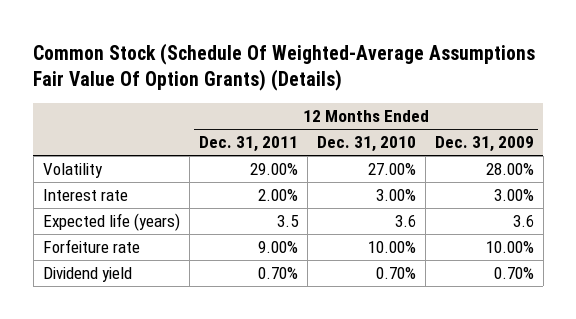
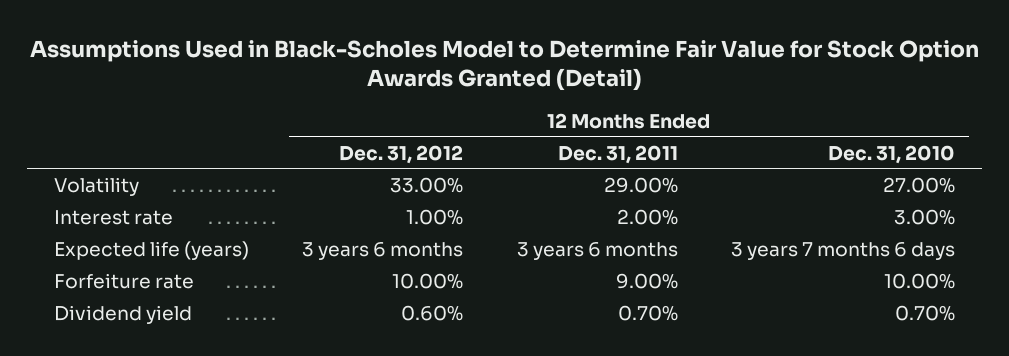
- Common Stock (Schedule Of Weighted-Average Assumptions Fair Value Of Option Grants) (Details)
+ Assumptions Used in Black-Scholes Model to Determine Fair Value for Stock Option Awards Granted (Detail)
- | 12 Months Ended Dec. 31, 2011 | 12 Months Ended Dec. 31, 2010 | 12 Months Ended Dec. 31, 2009
+ | 12 Months Ended Dec. 31, 2012 | 12 Months Ended Dec. 31, 2011 | 12 Months Ended Dec. 31, 2010
- Expected life (years) | 3.5 | 3.6 | 3.6
+ Expected life (years) | 3 years 6 months | 3 years 6 months | 3 years 7 months 6 days

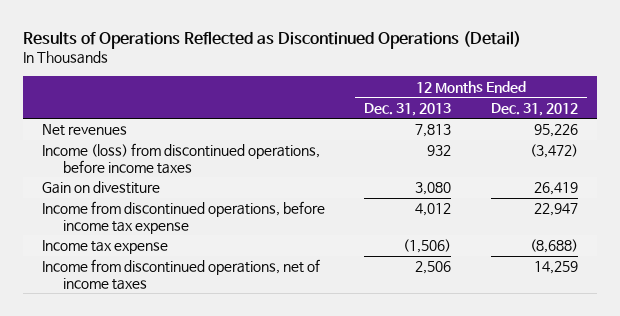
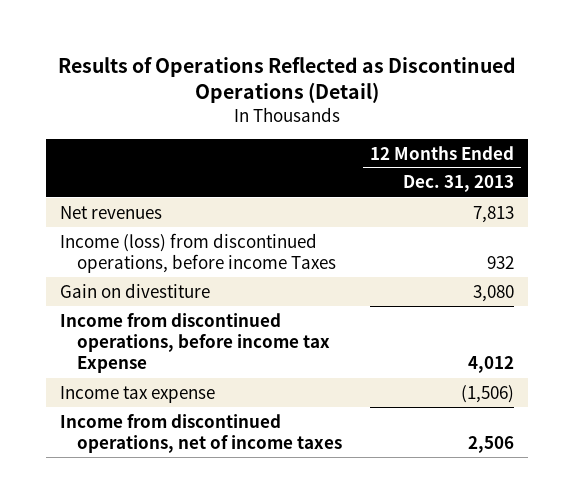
- | 12 Months Ended Dec. 31, 2013 | 12 Months Ended Dec. 31, 2012
+ | 12 Months Ended Dec. 31, 2013
- Income (loss) from discontinued operations, before income taxes | 932 | (3,472)
+ Income (loss) from discontinued operations, before income Taxes | 932
- Income from discontinued operations, before income tax expense | 4,012 | 22,947
+ Income from discontinued operations, before income tax Expense | 4,012

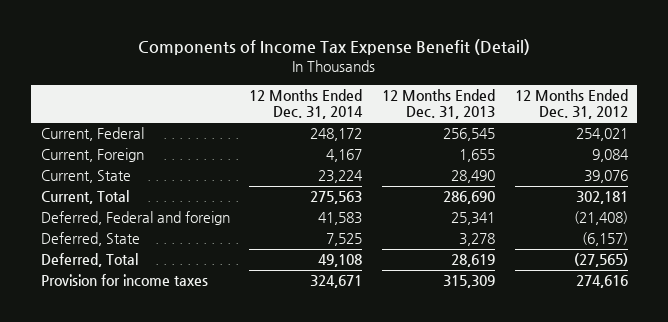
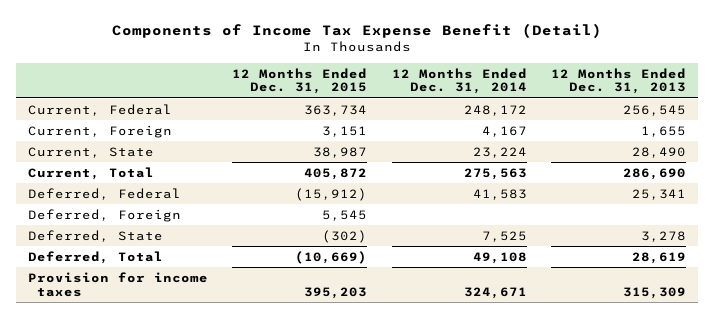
- | 12 Months Ended Dec. 31, 2014 | 12 Months Ended Dec. 31, 2013 | 12 Months Ended Dec. 31, 2012
+ | 12 Months Ended Dec. 31, 2015 | 12 Months Ended Dec. 31, 2014 | 12 Months Ended Dec. 31, 2013
- Deferred, Federal and foreign | 41,583 | 25,341 | (21,408)
+ Deferred, Federal | (15,912) | 41,583 | 25,341
+ Deferred, Foreign | 5,545 | |

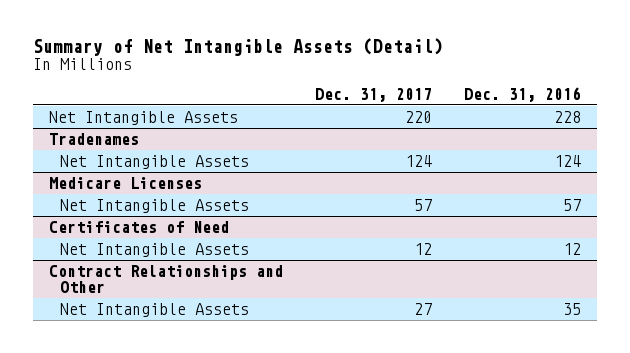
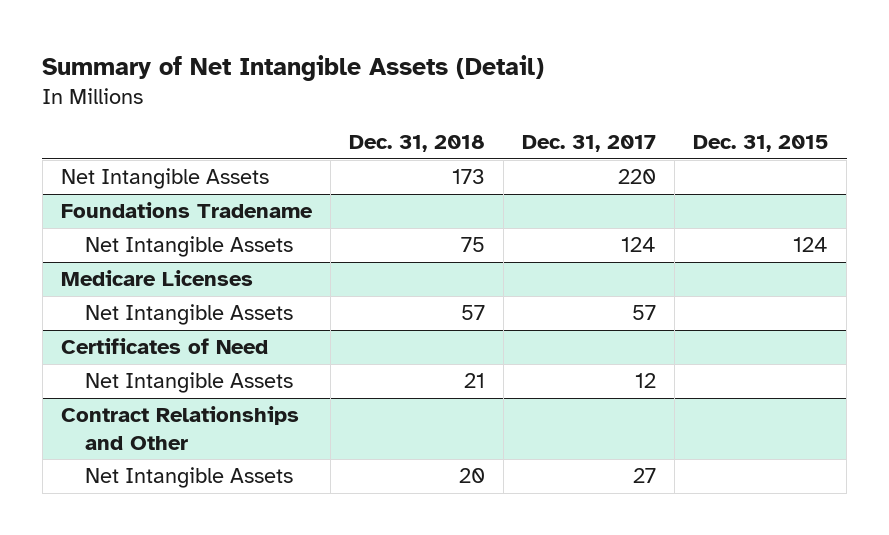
- | Dec. 31, 2017 | Dec. 31, 2016
+ | Dec. 31, 2018 | Dec. 31, 2017 | Dec. 31, 2015
- Tradenames
+ Foundations Tradename

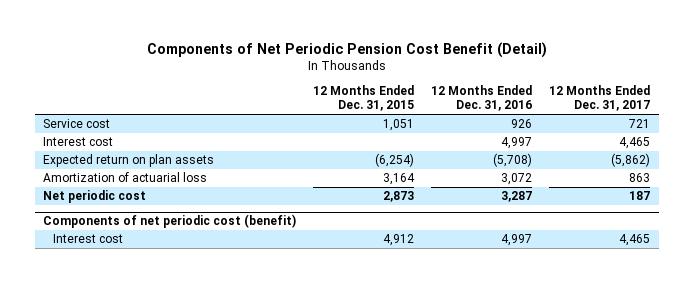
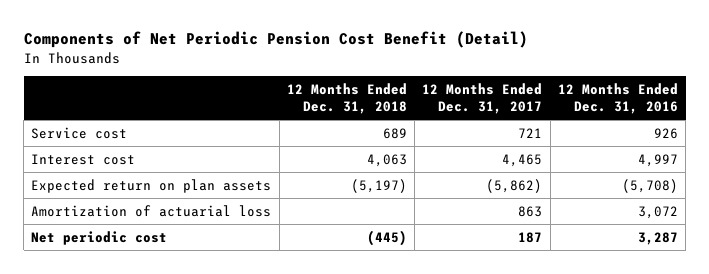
- | 12 Months Ended Dec. 31, 2015 | 12 Months Ended Dec. 31, 2016 | 12 Months Ended Dec. 31, 2017
+ | 12 Months Ended Dec. 31, 2018 | 12 Months Ended Dec. 31, 2017 | 12 Months Ended Dec. 31, 2016
- Components of net periodic cost (benefit)
- Interest cost | 4,912 | 4,997 | 4,465

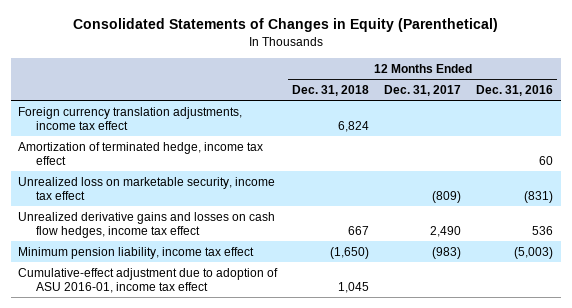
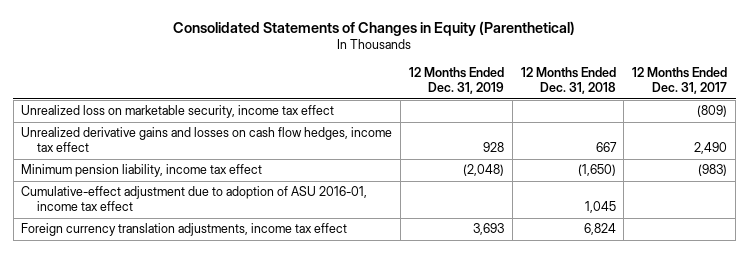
- | 12 Months Ended Dec. 31, 2018 | 12 Months Ended Dec. 31, 2017 | 12 Months Ended Dec. 31, 2016
+ | 12 Months Ended Dec. 31, 2019 | 12 Months Ended Dec. 31, 2018 | 12 Months Ended Dec. 31, 2017
- Amortization of terminated hedge, income tax effect | | | 60
moved down: Foreign currency translation adjustments, income tax effect | 3,693 | 6,824 |

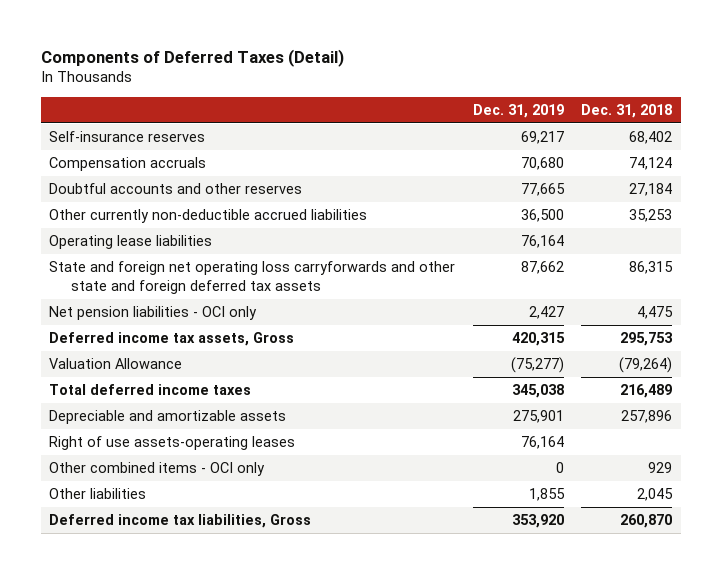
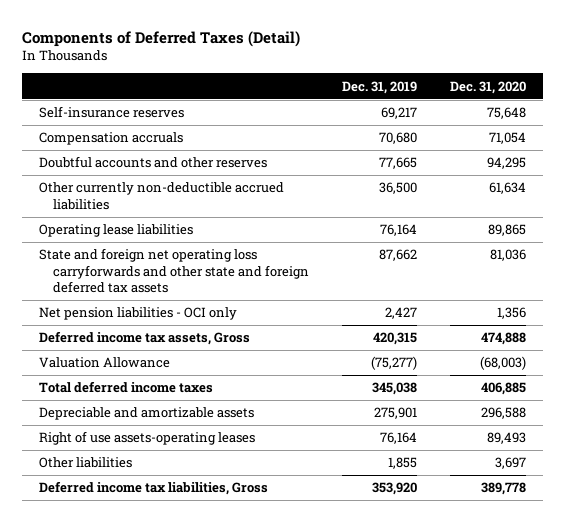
- | Dec. 31, 2019 | Dec. 31, 2018
+ | Dec. 31, 2019 | Dec. 31, 2020
- Other combined items - OCI only | 0 | 929

